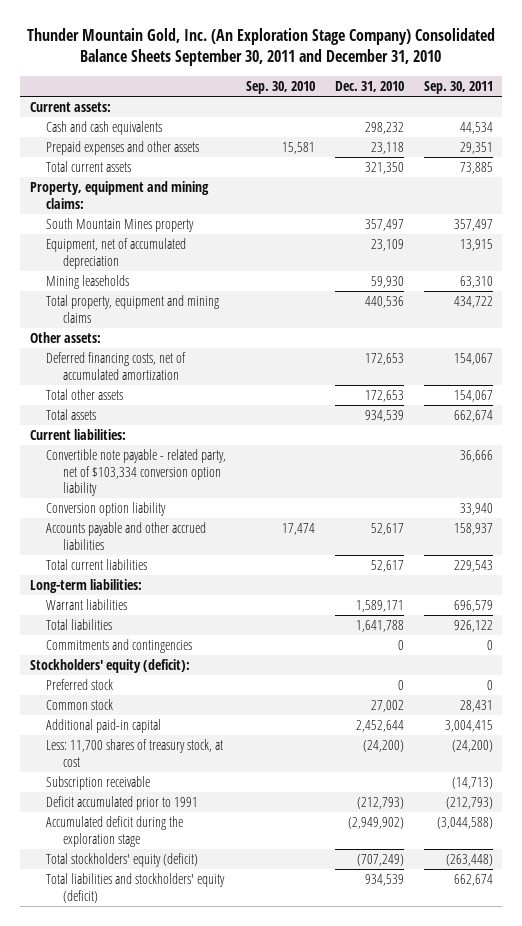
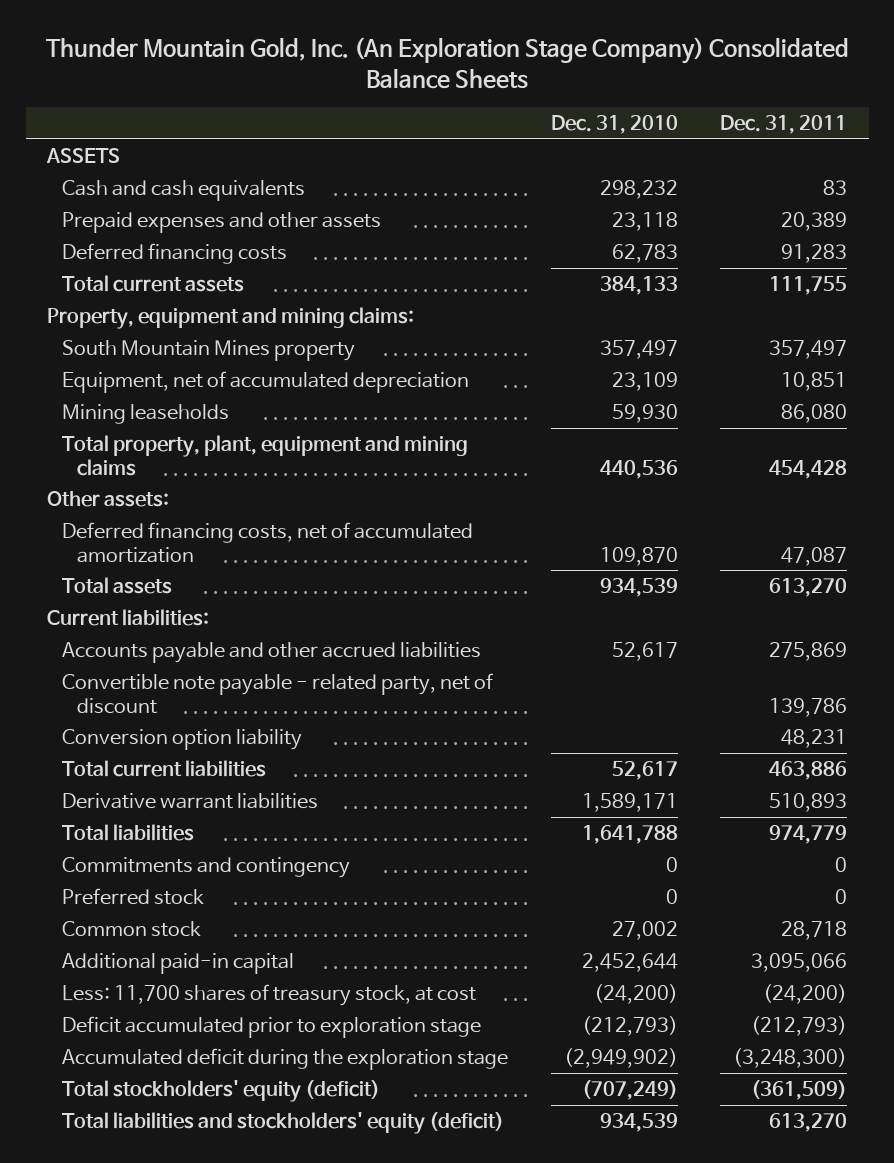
- Thunder Mountain Gold, Inc. (An Exploration Stage Company) Consolidated Balance Sheets September 30, 2011 and December 31, 2010
+ Thunder Mountain Gold, Inc. (An Exploration Stage Company) Consolidated Balance Sheets
- | Sep. 30, 2010 | Dec. 31, 2010 | Sep. 30, 2011
+ | Dec. 31, 2010 | Dec. 31, 2011
- Current assets:
+ ASSETS
- Total current assets | | 321,350 | 73,885
+ Deferred financing costs | 62,783 | 91,283
+ Total current assets | 384,133 | 111,755
- Total property, equipment and mining claims | | 440,536 | 434,722
+ Total property, plant, equipment and mining claims | 440,536 | 454,428
- Deferred financing costs, net of accumulated amortization | | 172,653 | 154,067
- Total other assets | | 172,653 | 154,067
+ Deferred financing costs, net of accumulated amortization | 109,870 | 47,087
- Convertible note payable - related party, net of $103,334 conversion option liability | | | 36,666
+ Convertible note payable - related party, net of discount | | 139,786
moved down: Conversion option liability | | 48,231
- Long-term liabilities:
- Warrant liabilities | | 1,589,171 | 696,579
+ Derivative warrant liabilities | 1,589,171 | 510,893
- Commitments and contingencies | | 0 | 0
- Stockholders' equity (deficit):
+ Commitments and contingency | 0 | 0
- Subscription receivable | | | (14,713)
- Deficit accumulated prior to 1991 | | (212,793) | (212,793)
+ Deficit accumulated prior to exploration stage | (212,793) | (212,793)

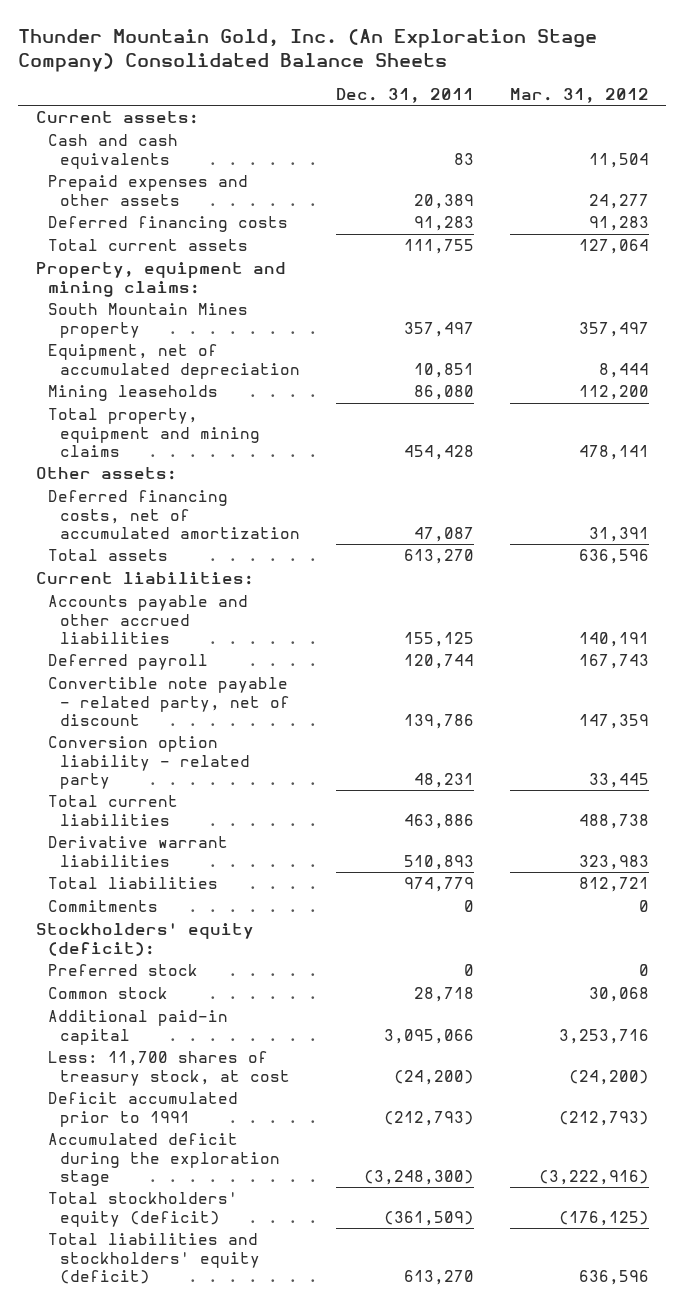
- | Dec. 31, 2010 | Dec. 31, 2011
+ | Dec. 31, 2011 | Mar. 31, 2012
- ASSETS
+ Current assets:
- Total property, plant, equipment and mining claims | 440,536 | 454,428
+ Total property, equipment and mining claims | 454,428 | 478,141
- Accounts payable and other accrued liabilities | 52,617 | 275,869
+ Accounts payable and other accrued liabilities | 155,125 | 140,191
+ Deferred payroll | 120,744 | 167,743
- Conversion option liability | | 48,231
+ Conversion option liability - related party | 48,231 | 33,445
- Commitments and contingency | 0 | 0
+ Commitments | 0 | 0
+ Stockholders' equity (deficit):
- Deficit accumulated prior to exploration stage | (212,793) | (212,793)
+ Deficit accumulated prior to 1991 | (212,793) | (212,793)

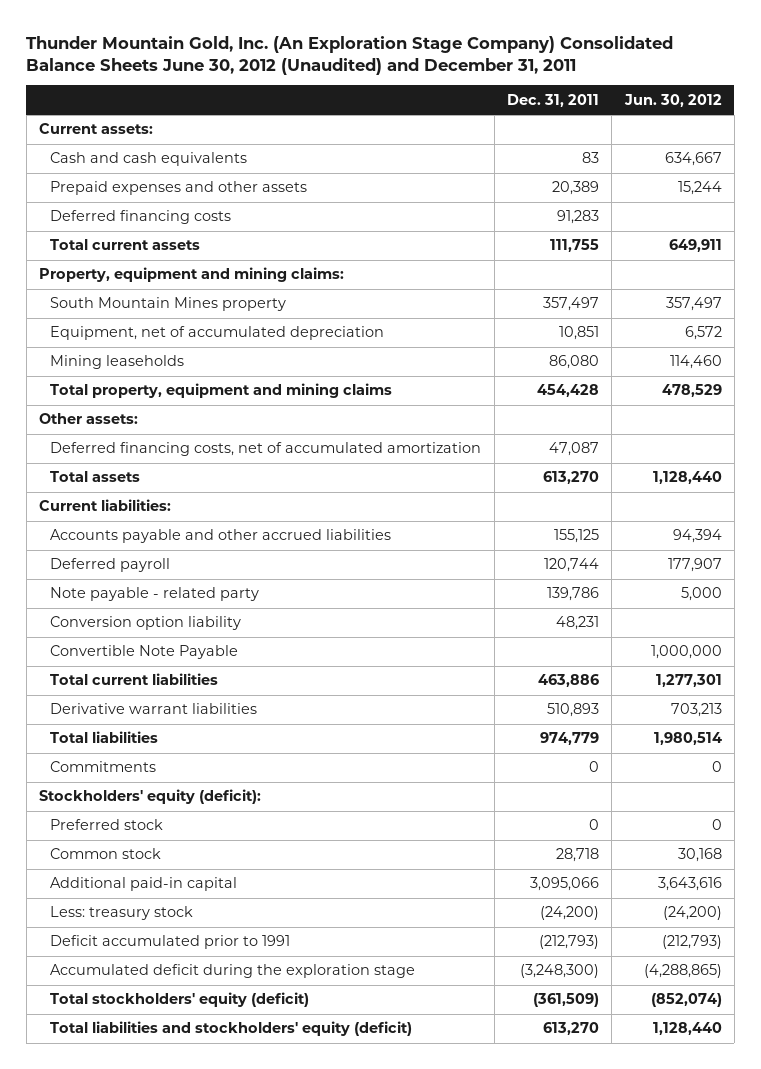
- Thunder Mountain Gold, Inc. (An Exploration Stage Company) Consolidated Balance Sheets
+ Thunder Mountain Gold, Inc. (An Exploration Stage Company) Consolidated Balance Sheets June 30, 2012 (Unaudited) and December 31, 2011
- | Dec. 31, 2011 | Mar. 31, 2012
+ | Dec. 31, 2011 | Jun. 30, 2012
- Convertible note payable - related party, net of discount | 139,786 | 147,359
- Conversion option liability - related party | 48,231 | 33,445
+ Note payable - related party | 139,786 | 5,000
+ Conversion option liability | 48,231 |
+ Convertible Note Payable | | 1,000,000
- Less: 11,700 shares of treasury stock, at cost | (24,200) | (24,200)
+ Less: treasury stock | (24,200) | (24,200)

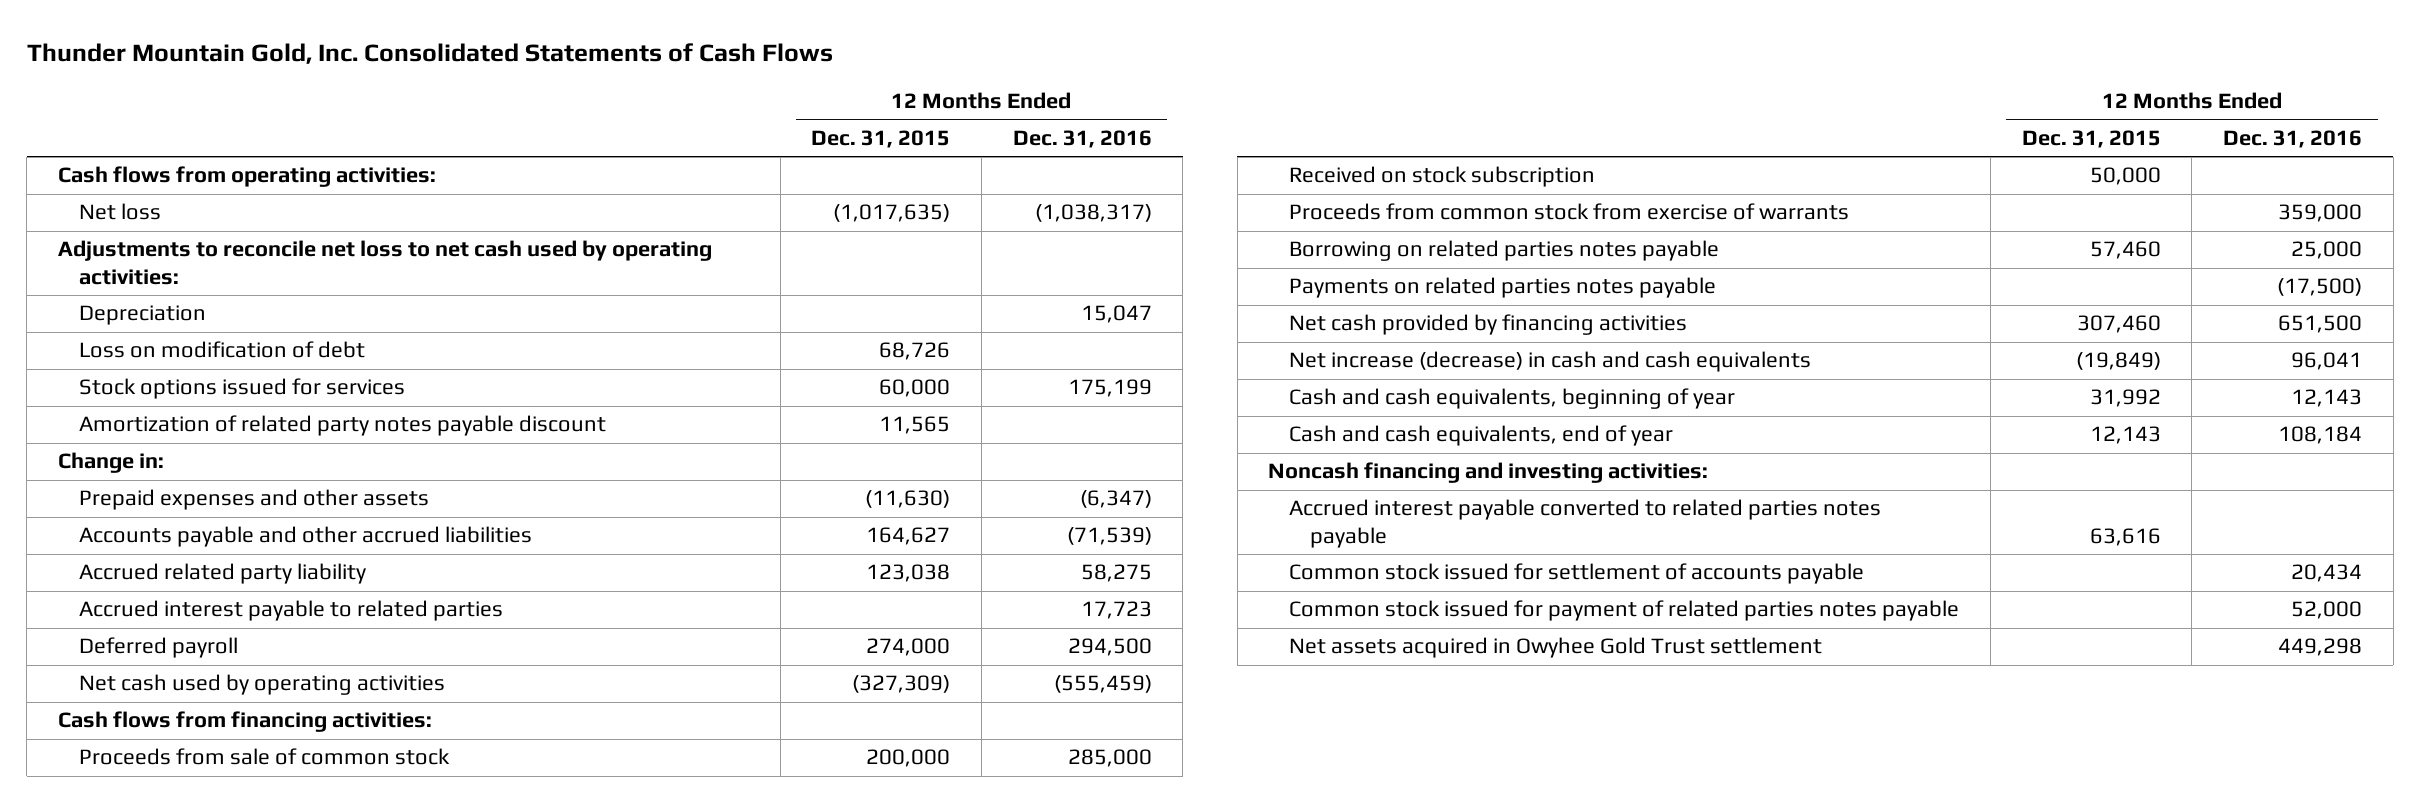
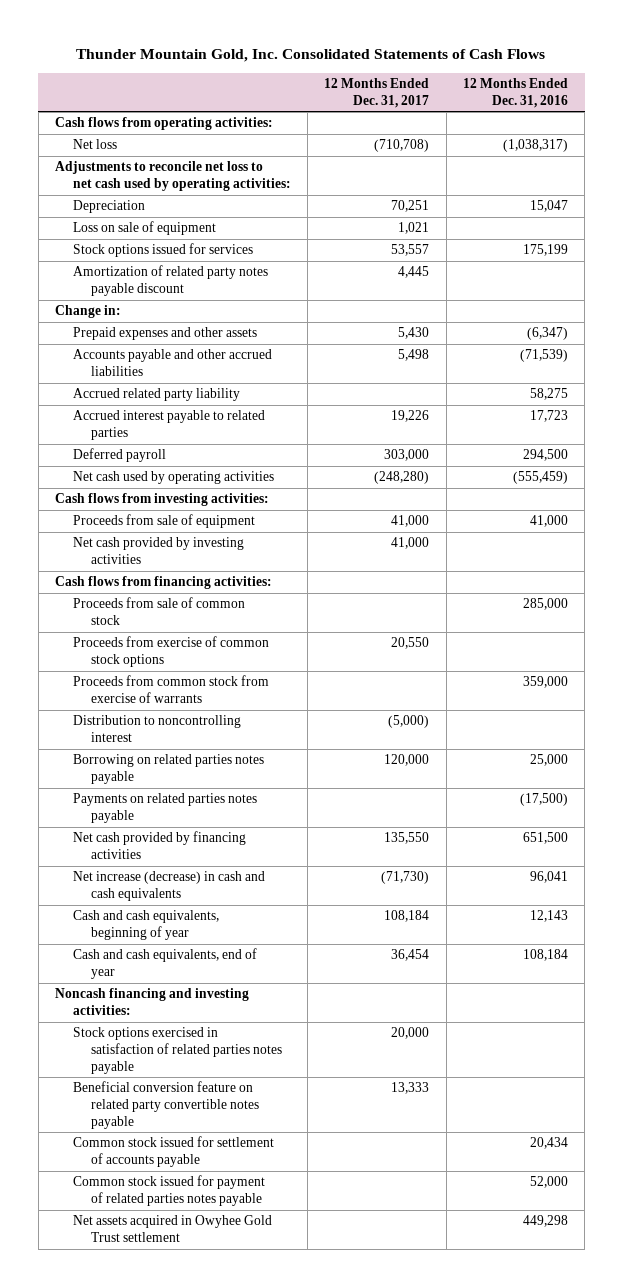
- | 12 Months Ended Dec. 31, 2015 | 12 Months Ended Dec. 31, 2016
+ | 12 Months Ended Dec. 31, 2017 | 12 Months Ended Dec. 31, 2016
- Loss on modification of debt | 68,726 |
+ Loss on sale of equipment | 1,021 |
+ Cash flows from investing activities:
+ Proceeds from sale of equipment | 41,000 | 41,000
+ Net cash provided by investing activities | 41,000 |
- Received on stock subscription | 50,000 |
+ Proceeds from exercise of common stock options | 20,550 |
+ Distribution to noncontrolling interest | (5,000) |
- Accrued interest payable converted to related parties notes payable | 63,616 |
+ Stock options exercised in satisfaction of related parties notes payable | 20,000 |
+ Beneficial conversion feature on related party convertible notes payable | 13,333 |

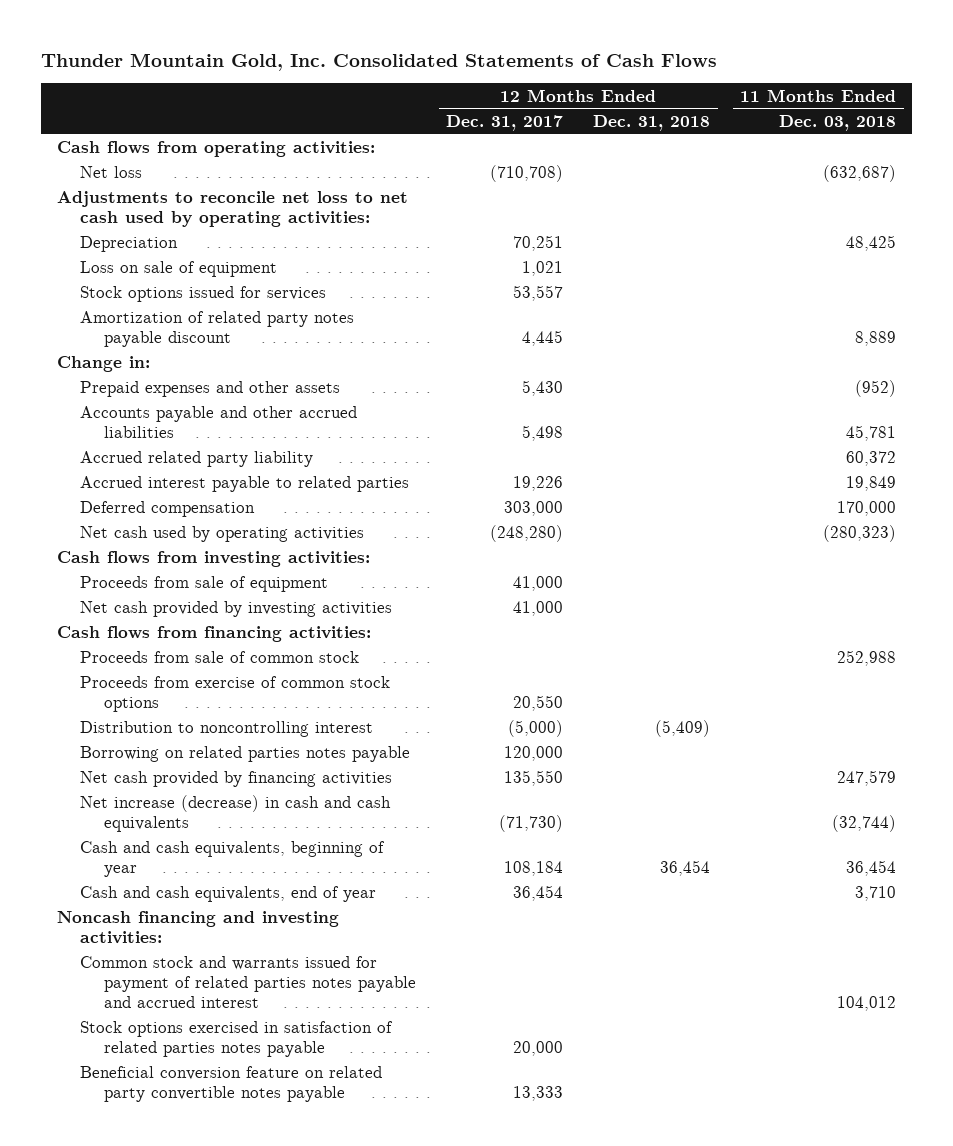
- | 12 Months Ended Dec. 31, 2017 | 12 Months Ended Dec. 31, 2016
+ | 12 Months Ended Dec. 31, 2017 | 12 Months Ended Dec. 31, 2018 | 11 Months Ended Dec. 03, 2018
- Deferred payroll | 303,000 | 294,500
+ Deferred compensation | 303,000 | | 170,000
- Proceeds from common stock from exercise of warrants | | 359,000
- Payments on related parties notes payable | | (17,500)
+ Common stock and warrants issued for payment of related parties notes payable and accrued interest | | | 104,012
- Common stock issued for settlement of accounts payable | | 20,434
- Common stock issued for payment of related parties notes payable | | 52,000
- Net assets acquired in Owyhee Gold Trust settlement | | 449,298

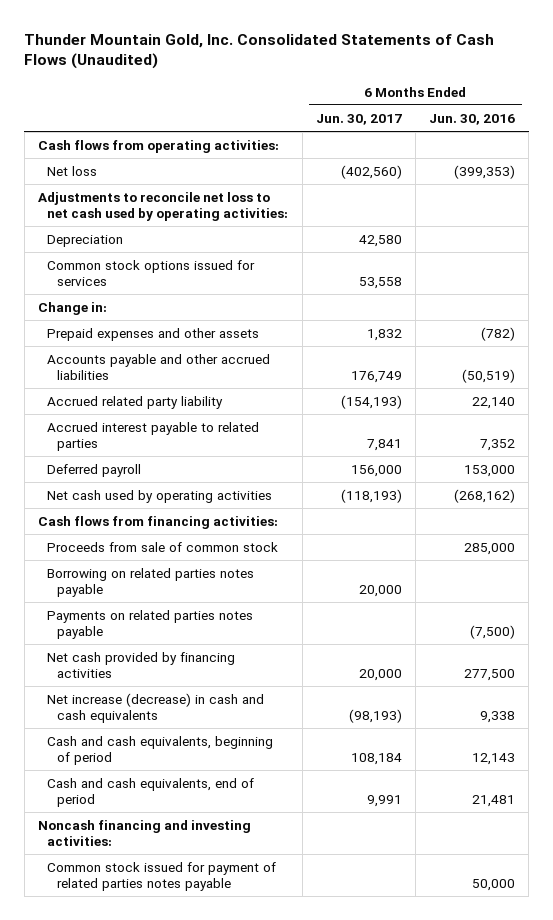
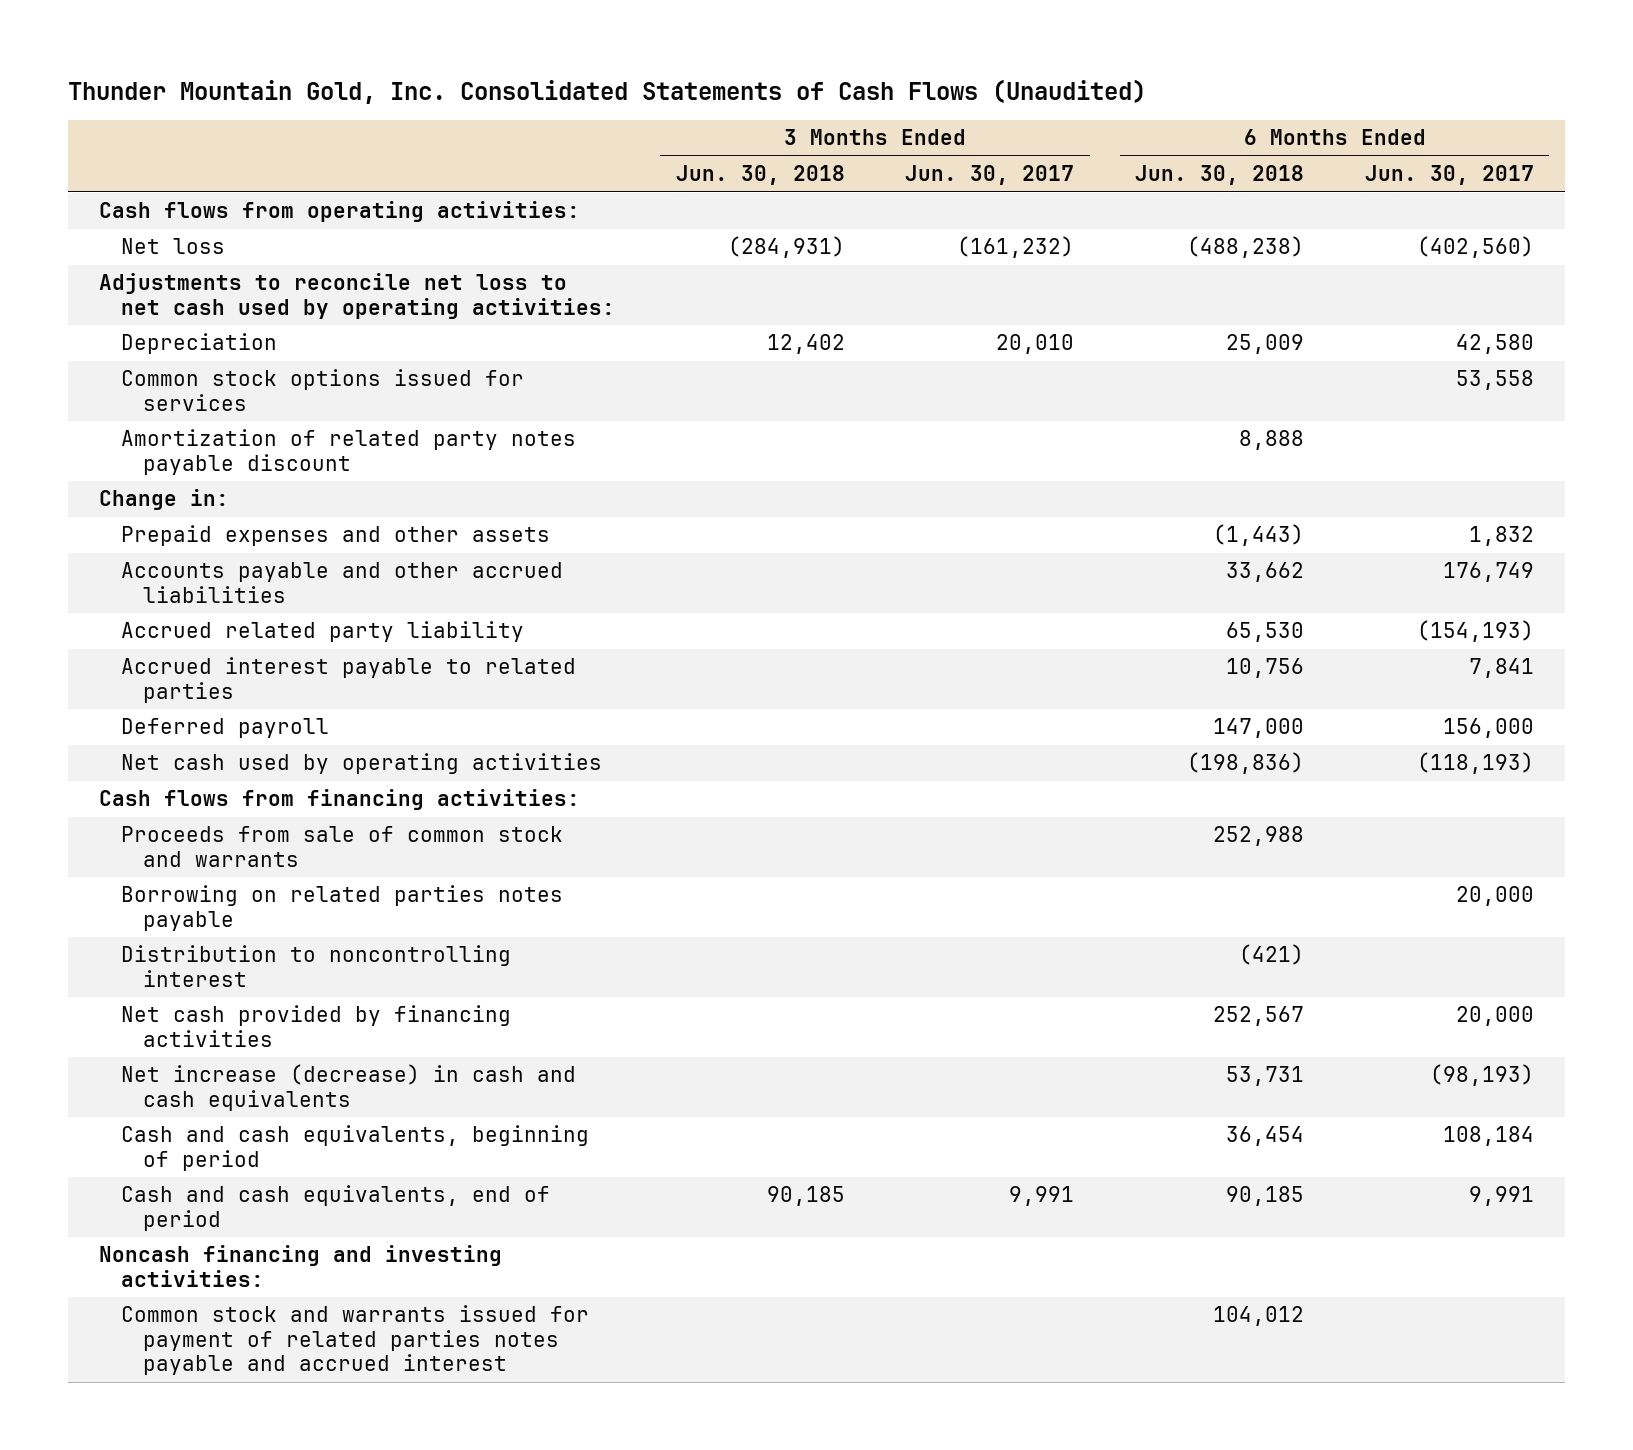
- | 6 Months Ended Jun. 30, 2017 | 6 Months Ended Jun. 30, 2016
+ | 3 Months Ended Jun. 30, 2018 | 3 Months Ended Jun. 30, 2017 | 6 Months Ended Jun. 30, 2018 | 6 Months Ended Jun. 30, 2017
+ Amortization of related party notes payable discount | | | 8,888 |
- Proceeds from sale of common stock | | 285,000
+ Proceeds from sale of common stock and warrants | | | 252,988 |
- Payments on related parties notes payable | | (7,500)
+ Distribution to noncontrolling interest | | | (421) |
- Common stock issued for payment of related parties notes payable | | 50,000
+ Common stock and warrants issued for payment of related parties notes payable and accrued interest | | | 104,012 |

